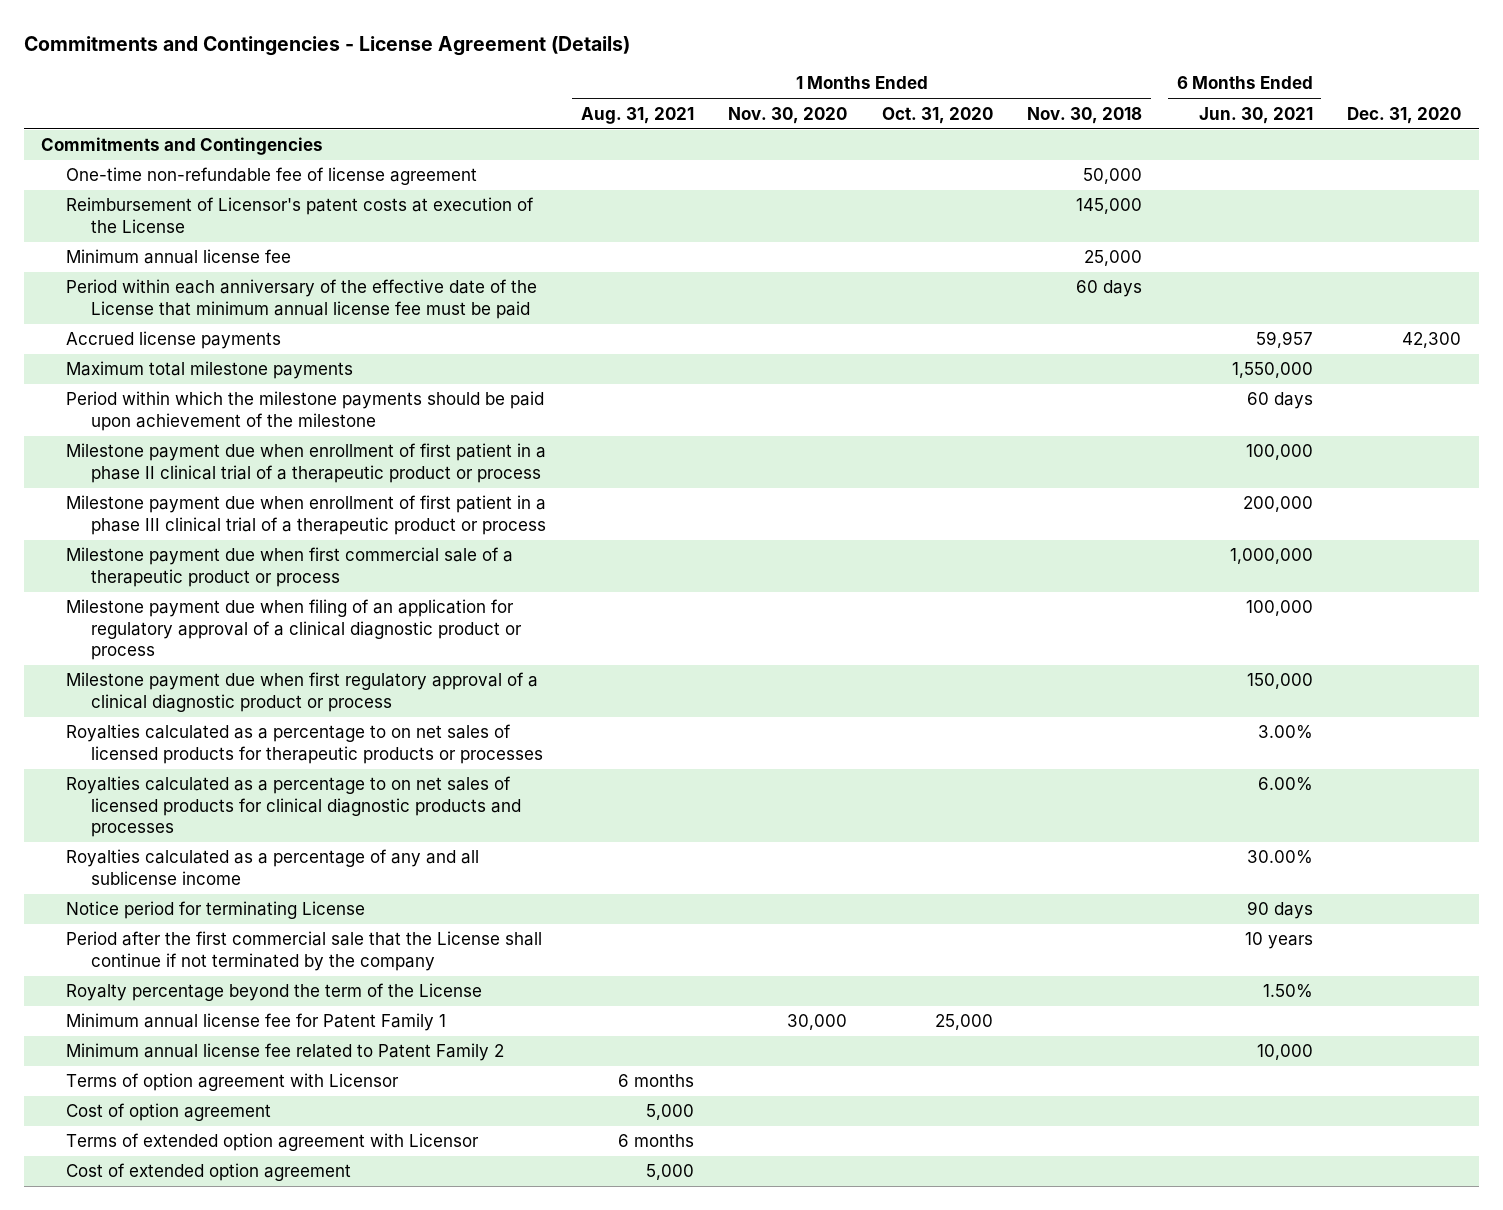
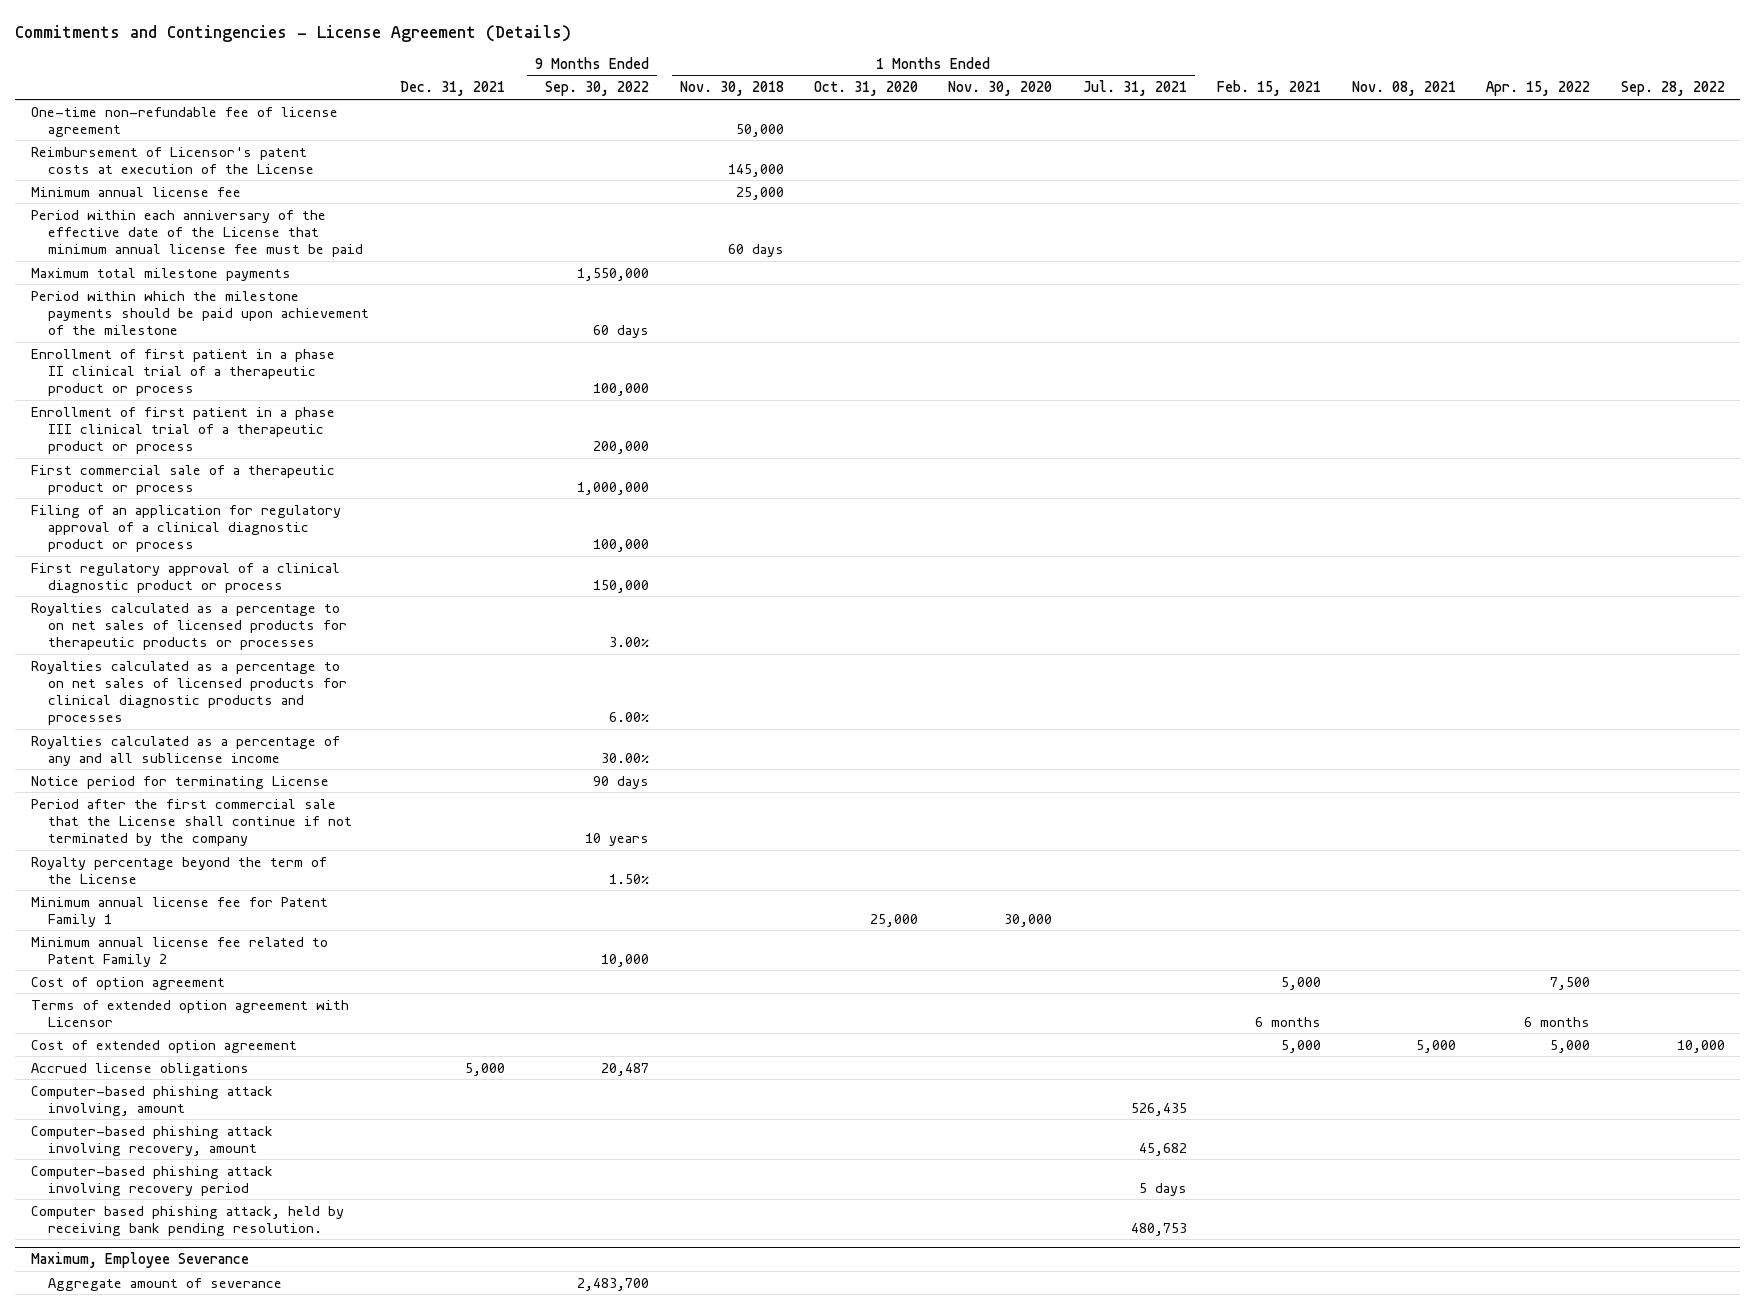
- | 1 Months Ended Aug. 31, 2021 | 1 Months Ended Nov. 30, 2020 | 1 Months Ended Oct. 31, 2020 | 1 Months Ended Nov. 30, 2018 | 6 Months Ended Jun. 30, 2021 | Dec. 31, 2020
+ | Dec. 31, 2021 | 9 Months Ended Sep. 30, 2022 | 1 Months Ended Nov. 30, 2018 | 1 Months Ended Oct. 31, 2020 | 1 Months Ended Nov. 30, 2020 | 1 Months Ended Jul. 31, 2021 | Feb. 15, 2021 | Nov. 08, 2021 | Apr. 15, 2022 | Sep. 28, 2022
- Commitments and Contingencies
- Accrued license payments | | | | | 59,957 | 42,300
- Milestone payment due when enrollment of first patient in a phase II clinical trial of a therapeutic product or process | | | | | 100,000 |
- Milestone payment due when enrollment of first patient in a phase III clinical trial of a therapeutic product or process | | | | | 200,000 |
- Milestone payment due when first commercial sale of a therapeutic product or process | | | | | 1,000,000 |
- Milestone payment due when filing of an application for regulatory approval of a clinical diagnostic product or process | | | | | 100,000 |
- Milestone payment due when first regulatory approval of a clinical diagnostic product or process | | | | | 150,000 |
+ Enrollment of first patient in a phase II clinical trial of a therapeutic product or process | | 100,000 | | | | | | | |
+ Enrollment of first patient in a phase III clinical trial of a therapeutic product or process | | 200,000 | | | | | | | |
+ First commercial sale of a therapeutic product or process | | 1,000,000 | | | | | | | |
+ Filing of an application for regulatory approval of a clinical diagnostic product or process | | 100,000 | | | | | | | |
+ First regulatory approval of a clinical diagnostic product or process | | 150,000 | | | | | | | |
- Terms of option agreement with Licensor | 6 months | | | | |
+ Accrued license obligations | 5,000 | 20,487 | | | | | | | |
+ Computer-based phishing attack involving, amount | | | | | | 526,435 | | | |
+ Computer-based phishing attack involving recovery, amount | | | | | | 45,682 | | | |
+ Computer-based phishing attack involving recovery period | | | | | | 5 days | | | |
+ Computer based phishing attack, held by receiving bank pending resolution. | | | | | | 480,753 | | | |
+ Maximum, Employee Severance
+ Aggregate amount of severance | | 2,483,700 | | | | | | | |

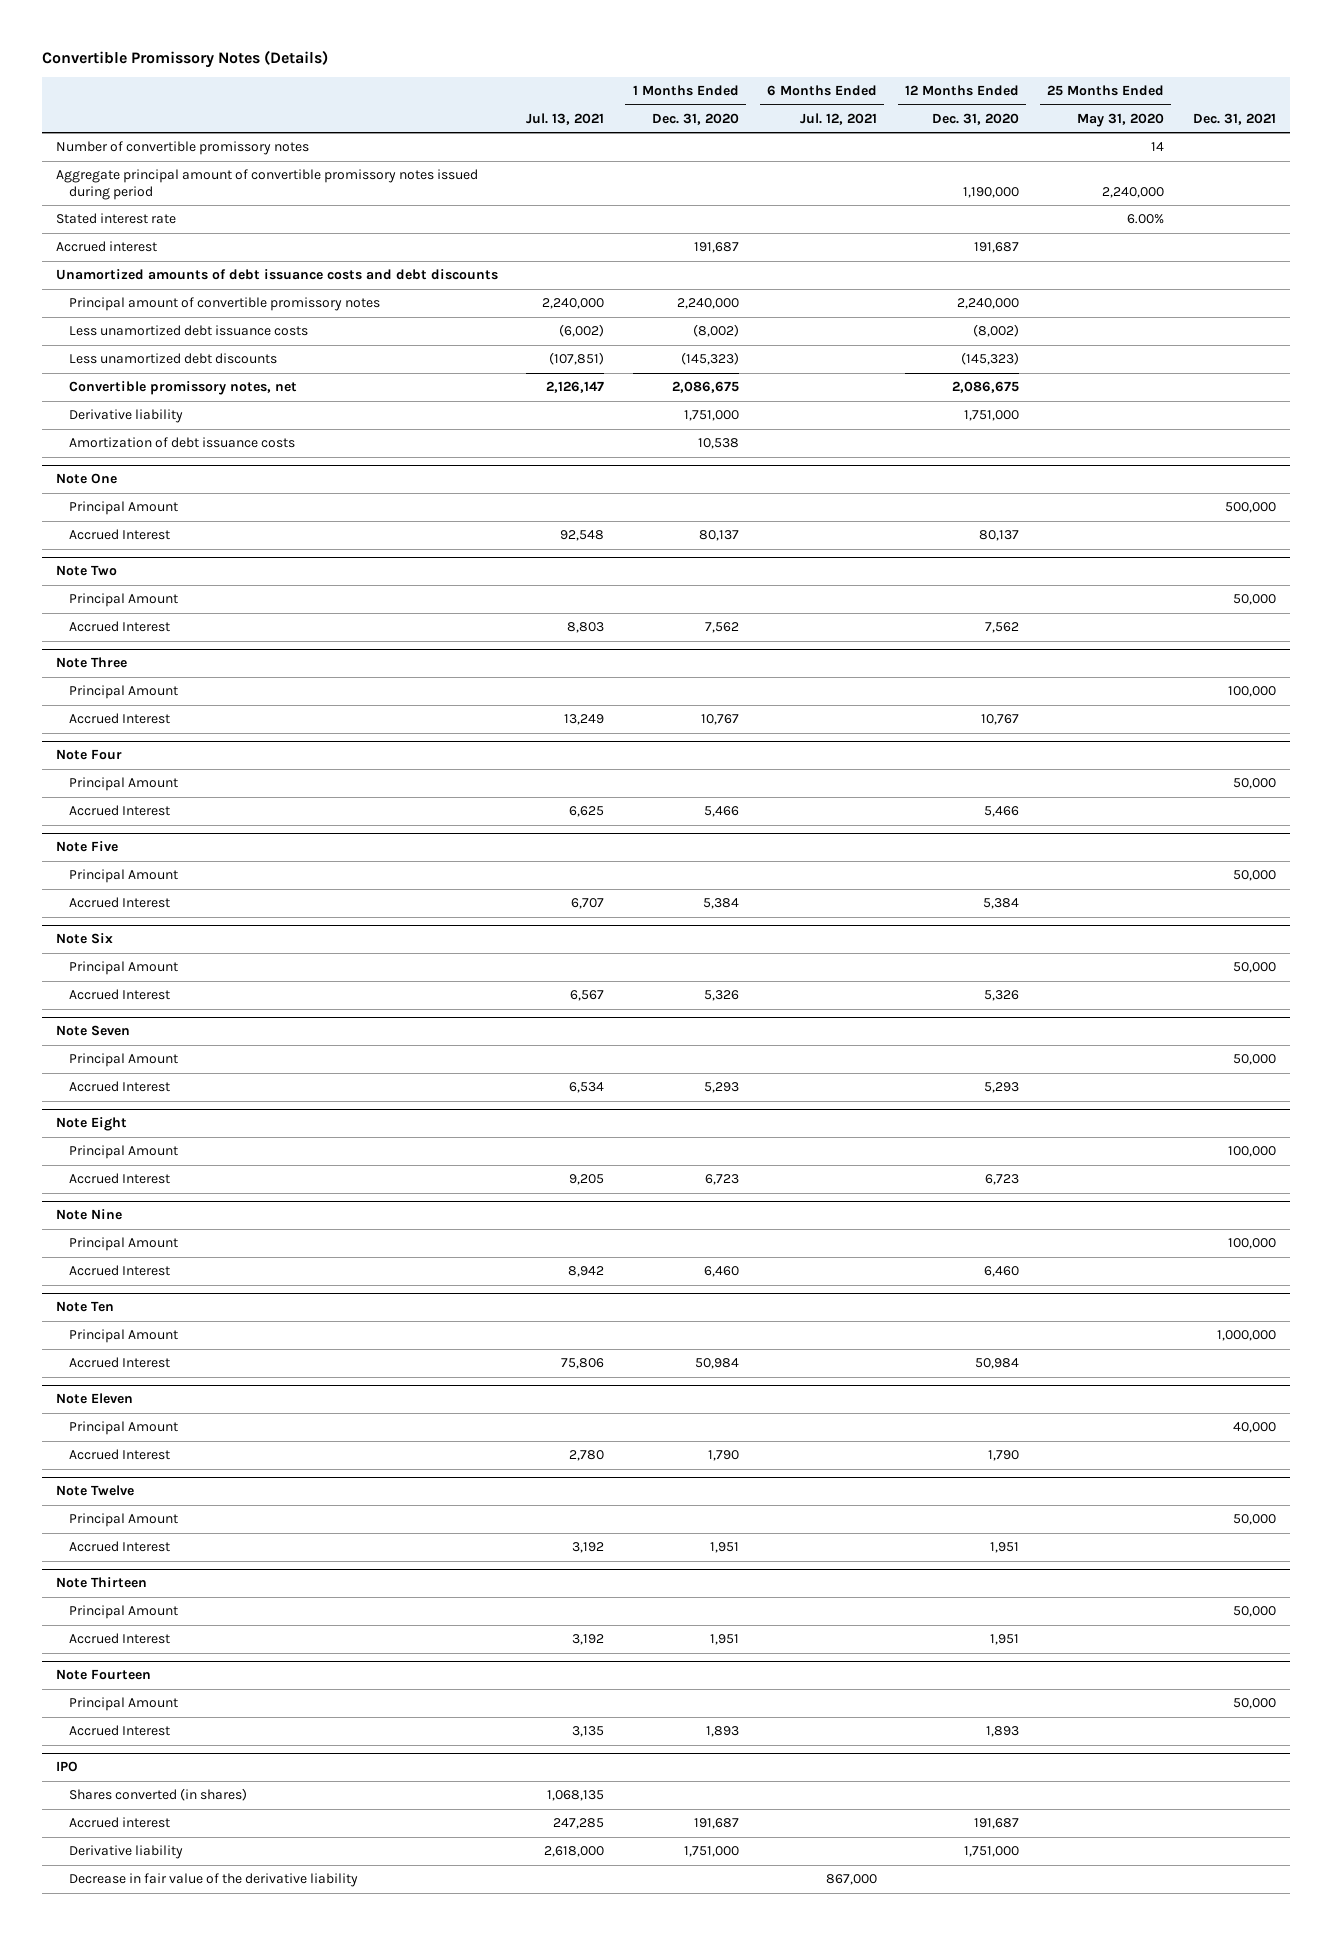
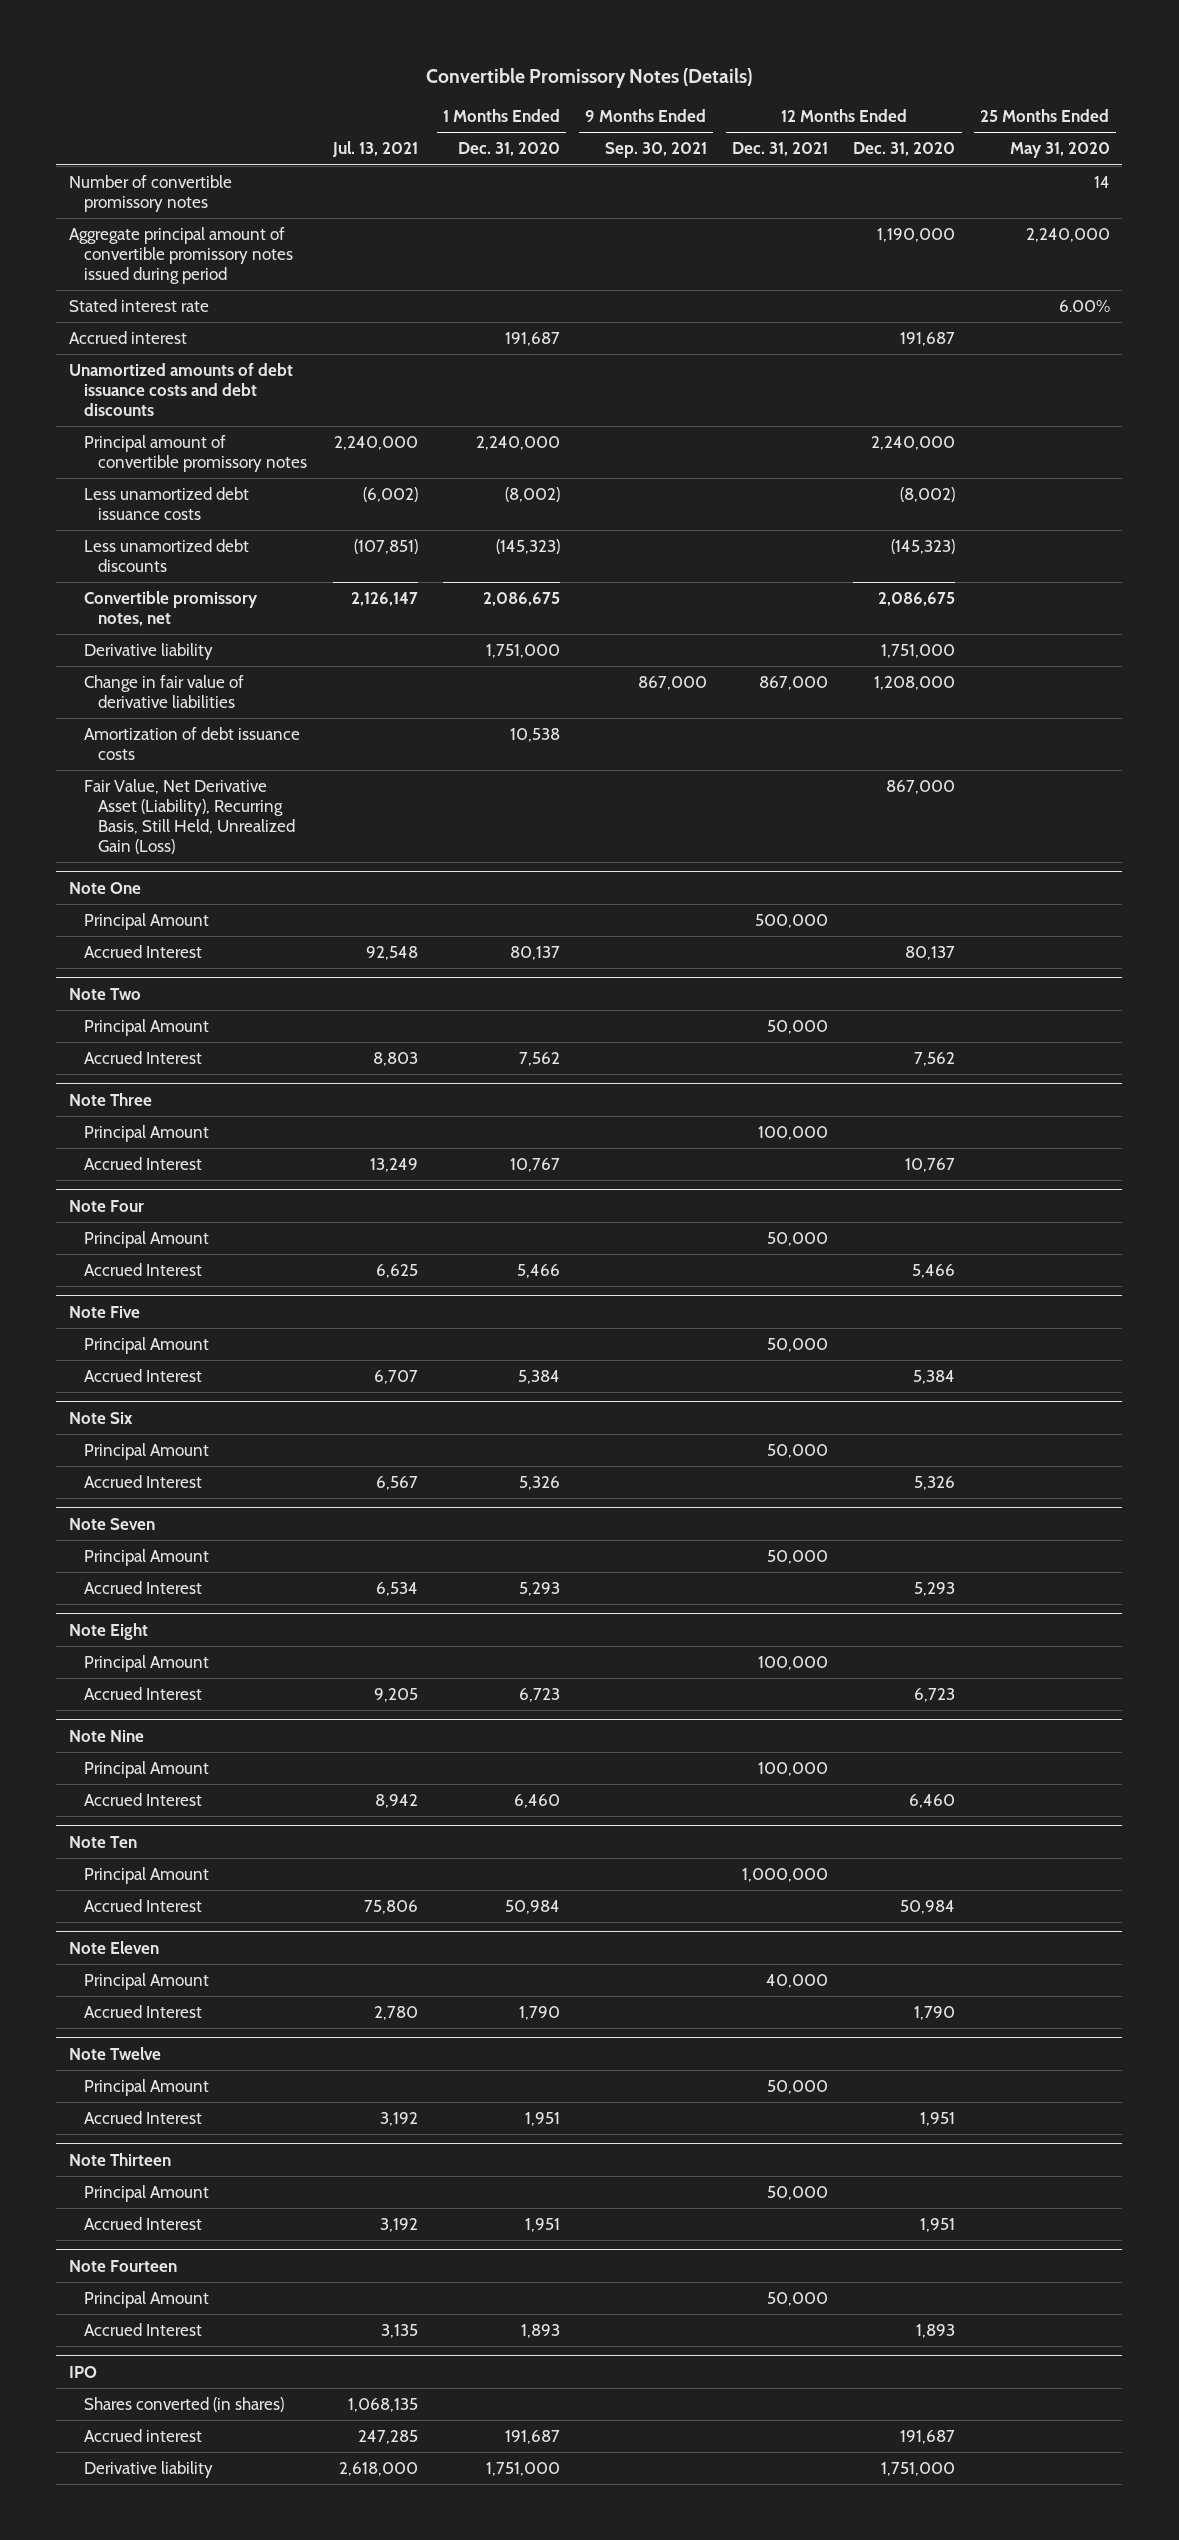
- | Jul. 13, 2021 | 1 Months Ended Dec. 31, 2020 | 6 Months Ended Jul. 12, 2021 | 12 Months Ended Dec. 31, 2020 | 25 Months Ended May 31, 2020 | Dec. 31, 2021
+ | Jul. 13, 2021 | 1 Months Ended Dec. 31, 2020 | 9 Months Ended Sep. 30, 2021 | 12 Months Ended Dec. 31, 2021 | 12 Months Ended Dec. 31, 2020 | 25 Months Ended May 31, 2020
+ Change in fair value of derivative liabilities | | | 867,000 | 867,000 | 1,208,000 |
+ Fair Value, Net Derivative Asset (Liability), Recurring Basis, Still Held, Unrealized Gain (Loss) | | | | | 867,000 |
@ IPO
- Decrease in fair value of the derivative liability | | | 867,000 | | |

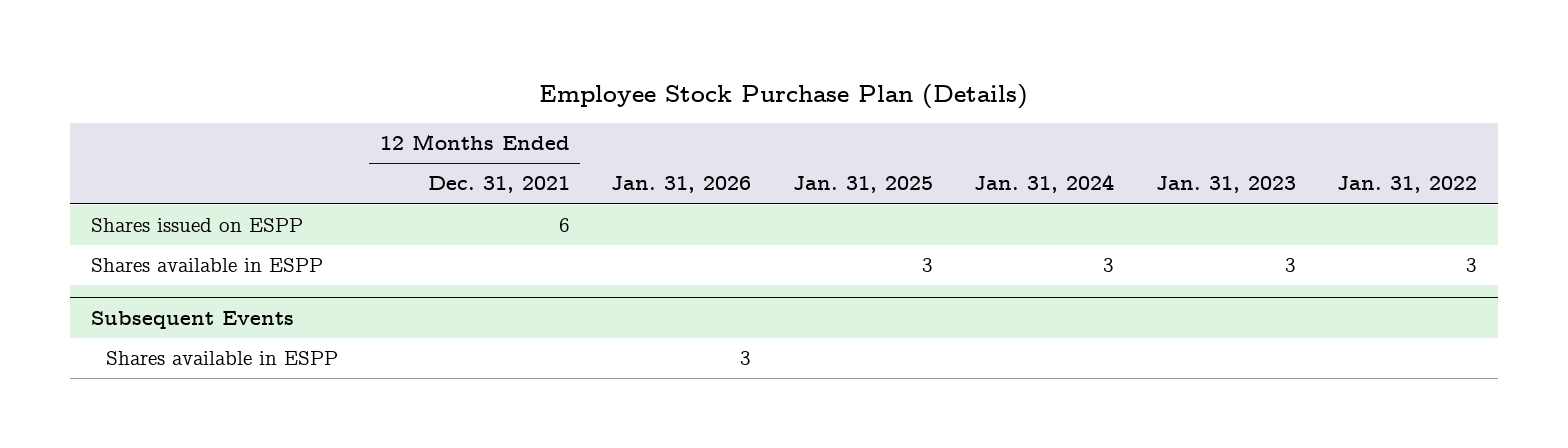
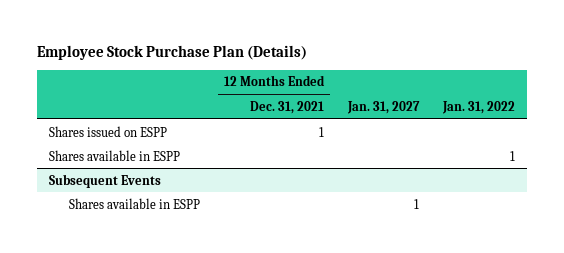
- | 12 Months Ended Dec. 31, 2021 | Jan. 31, 2026 | Jan. 31, 2025 | Jan. 31, 2024 | Jan. 31, 2023 | Jan. 31, 2022
+ | 12 Months Ended Dec. 31, 2021 | Jan. 31, 2027 | Jan. 31, 2022
- Shares issued on ESPP | 6 | | | | |
- Shares available in ESPP | | | 3 | 3 | 3 | 3
+ Shares issued on ESPP | 1 | |
+ Shares available in ESPP | | | 1

